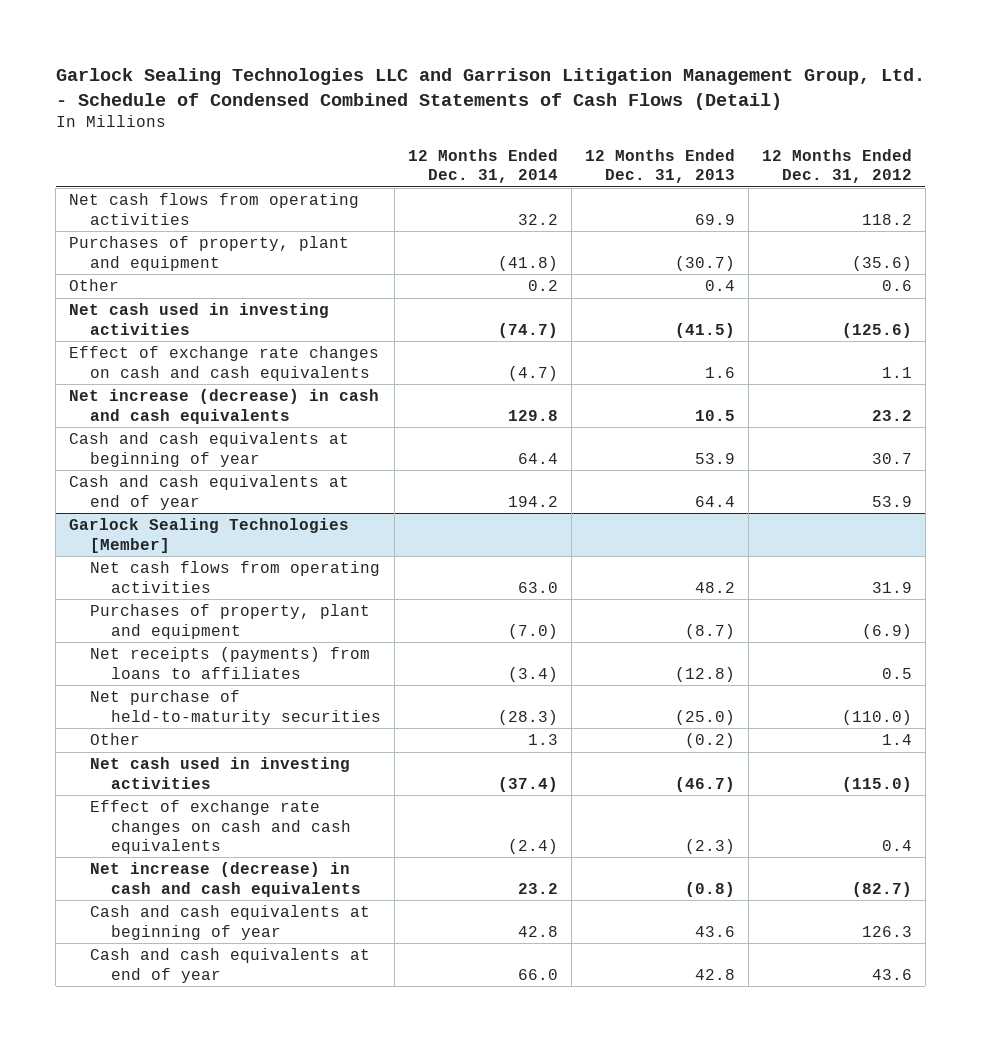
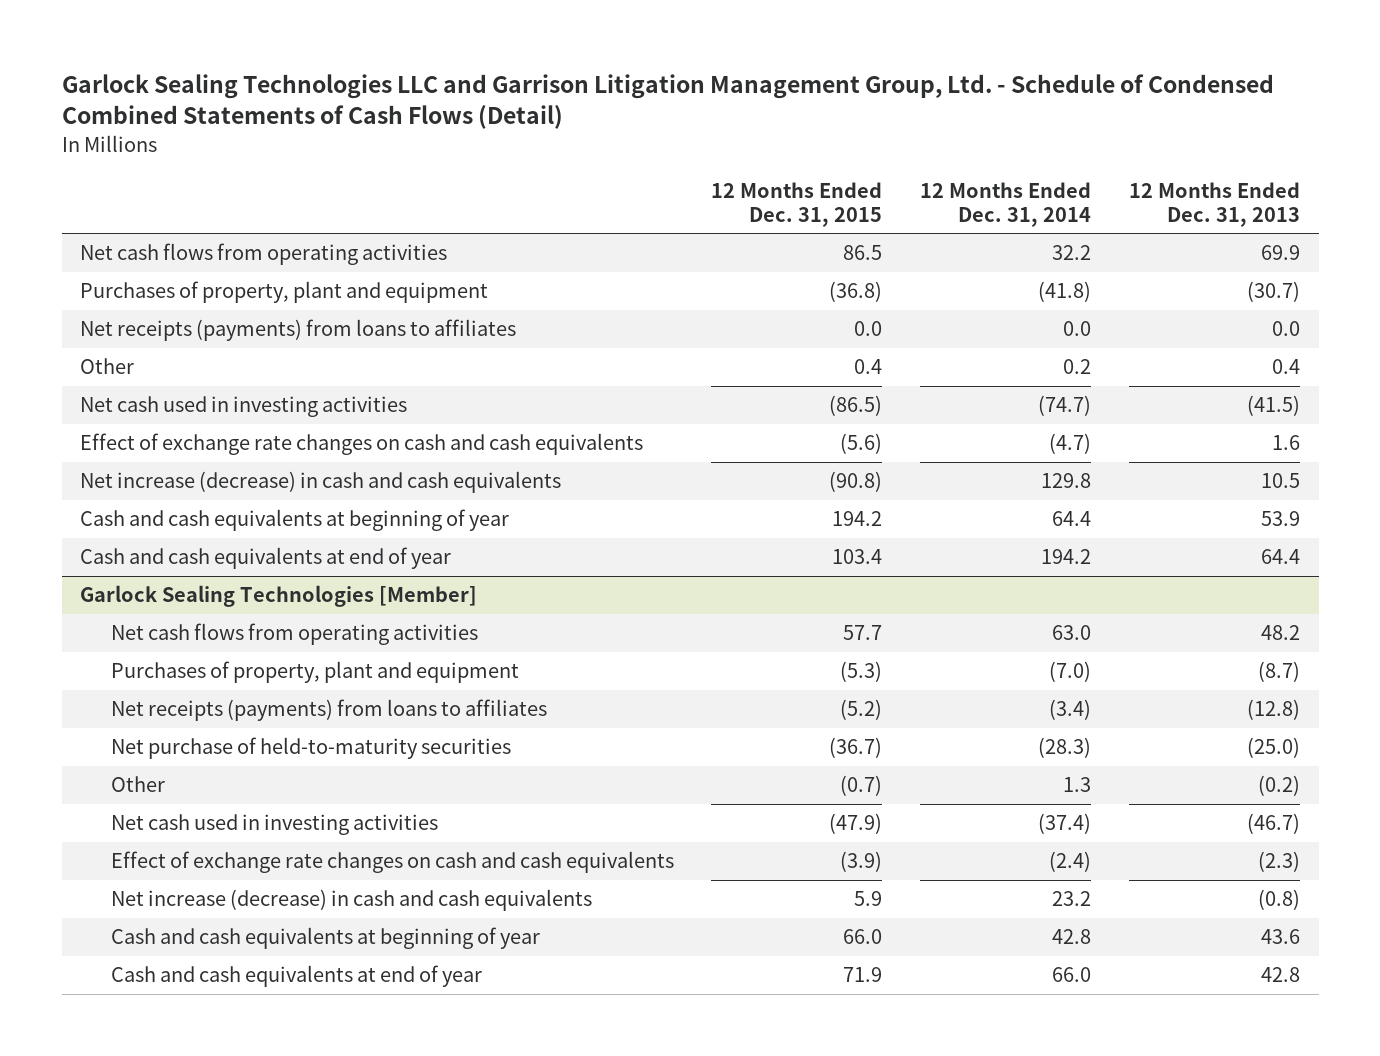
- | 12 Months Ended Dec. 31, 2014 | 12 Months Ended Dec. 31, 2013 | 12 Months Ended Dec. 31, 2012
+ | 12 Months Ended Dec. 31, 2015 | 12 Months Ended Dec. 31, 2014 | 12 Months Ended Dec. 31, 2013
+ Net receipts (payments) from loans to affiliates | 0.0 | 0.0 | 0.0

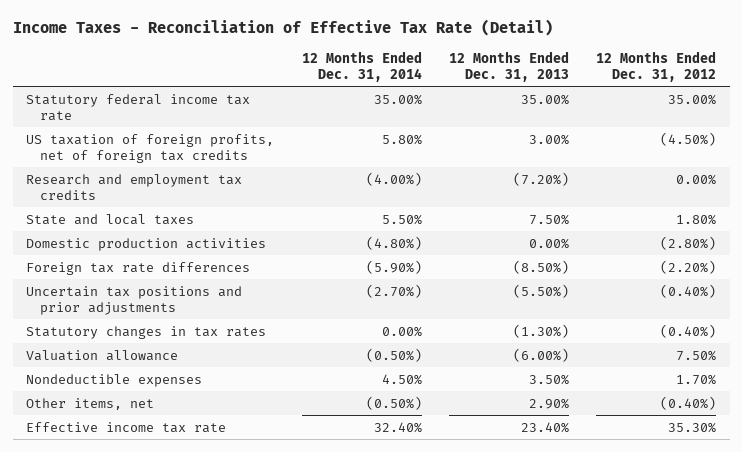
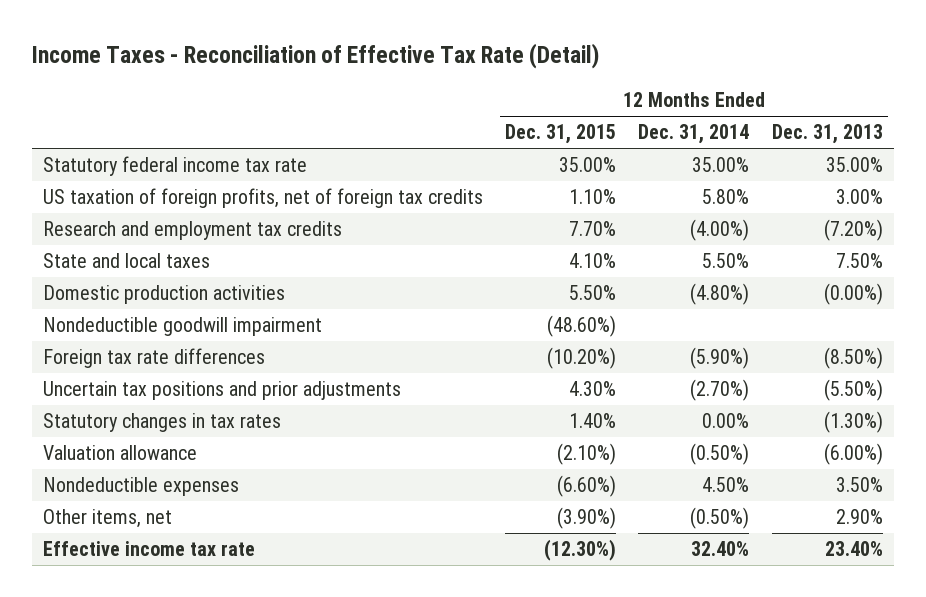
- | 12 Months Ended Dec. 31, 2014 | 12 Months Ended Dec. 31, 2013 | 12 Months Ended Dec. 31, 2012
+ | 12 Months Ended Dec. 31, 2015 | 12 Months Ended Dec. 31, 2014 | 12 Months Ended Dec. 31, 2013
- Domestic production activities | (4.80%) | 0.00% | (2.80%)
+ Domestic production activities | 5.50% | (4.80%) | (0.00%)
+ Nondeductible goodwill impairment | (48.60%) | |

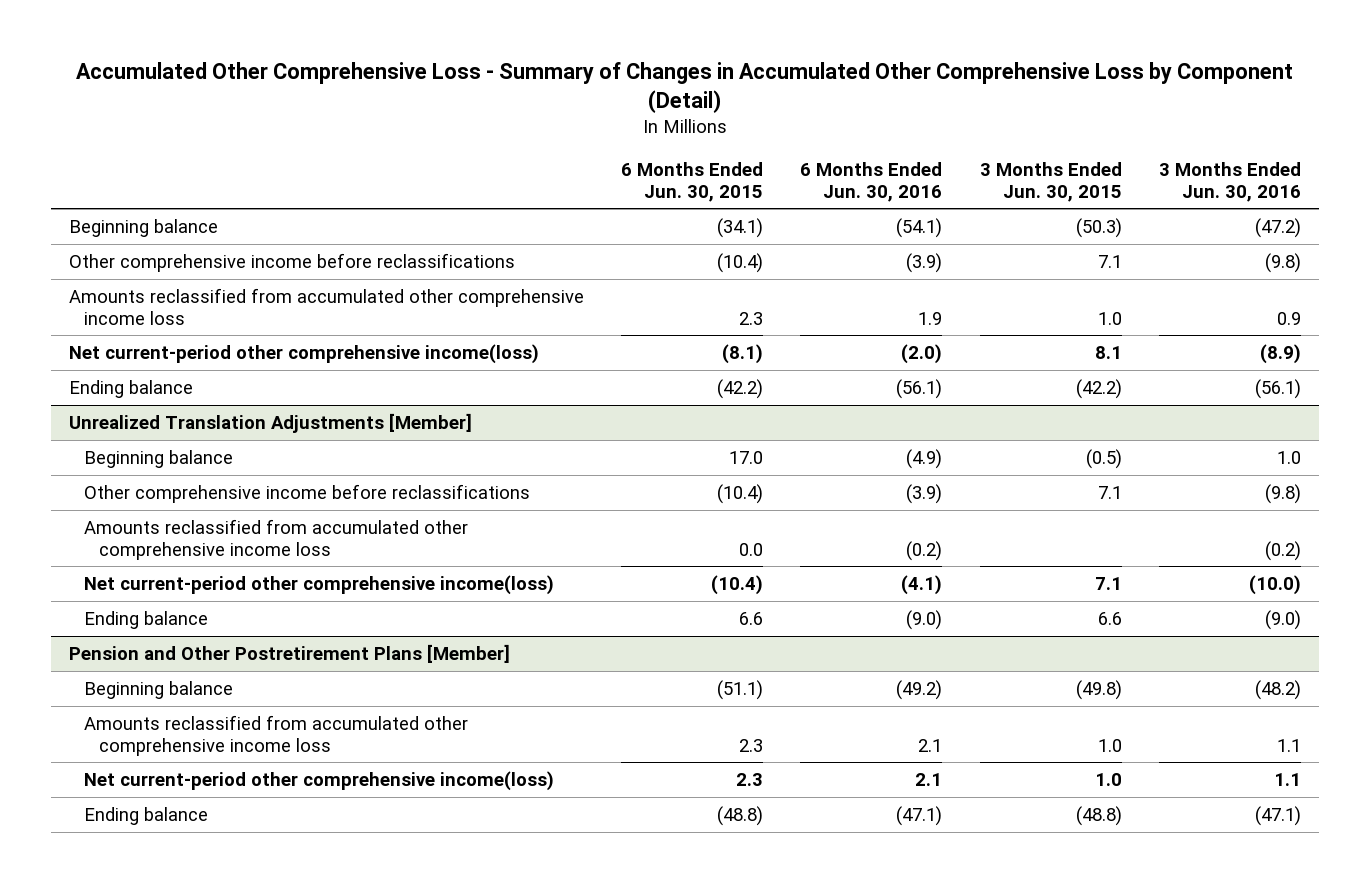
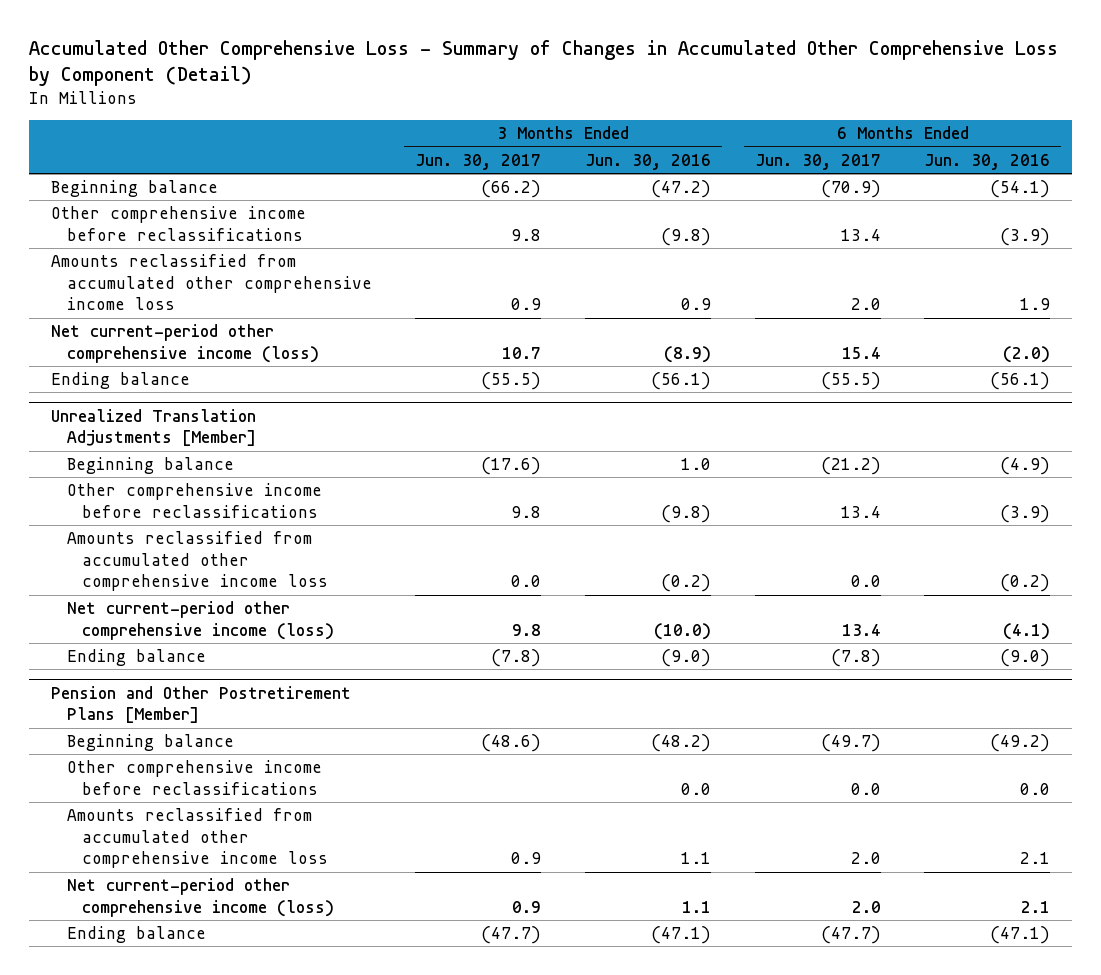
- | 6 Months Ended Jun. 30, 2015 | 6 Months Ended Jun. 30, 2016 | 3 Months Ended Jun. 30, 2015 | 3 Months Ended Jun. 30, 2016
+ | 3 Months Ended Jun. 30, 2017 | 3 Months Ended Jun. 30, 2016 | 6 Months Ended Jun. 30, 2017 | 6 Months Ended Jun. 30, 2016
- Net current-period other comprehensive income(loss) | (8.1) | (2.0) | 8.1 | (8.9)
+ Net current-period other comprehensive income (loss) | 10.7 | (8.9) | 15.4 | (2.0)
@ Unrealized Translation Adjustments [Member]
- Net current-period other comprehensive income(loss) | (10.4) | (4.1) | 7.1 | (10.0)
+ Net current-period other comprehensive income (loss) | 9.8 | (10.0) | 13.4 | (4.1)
@ Pension and Other Postretirement Plans [Member]
+ Other comprehensive income before reclassifications | | 0.0 | 0.0 | 0.0
- Net current-period other comprehensive income(loss) | 2.3 | 2.1 | 1.0 | 1.1
+ Net current-period other comprehensive income (loss) | 0.9 | 1.1 | 2.0 | 2.1

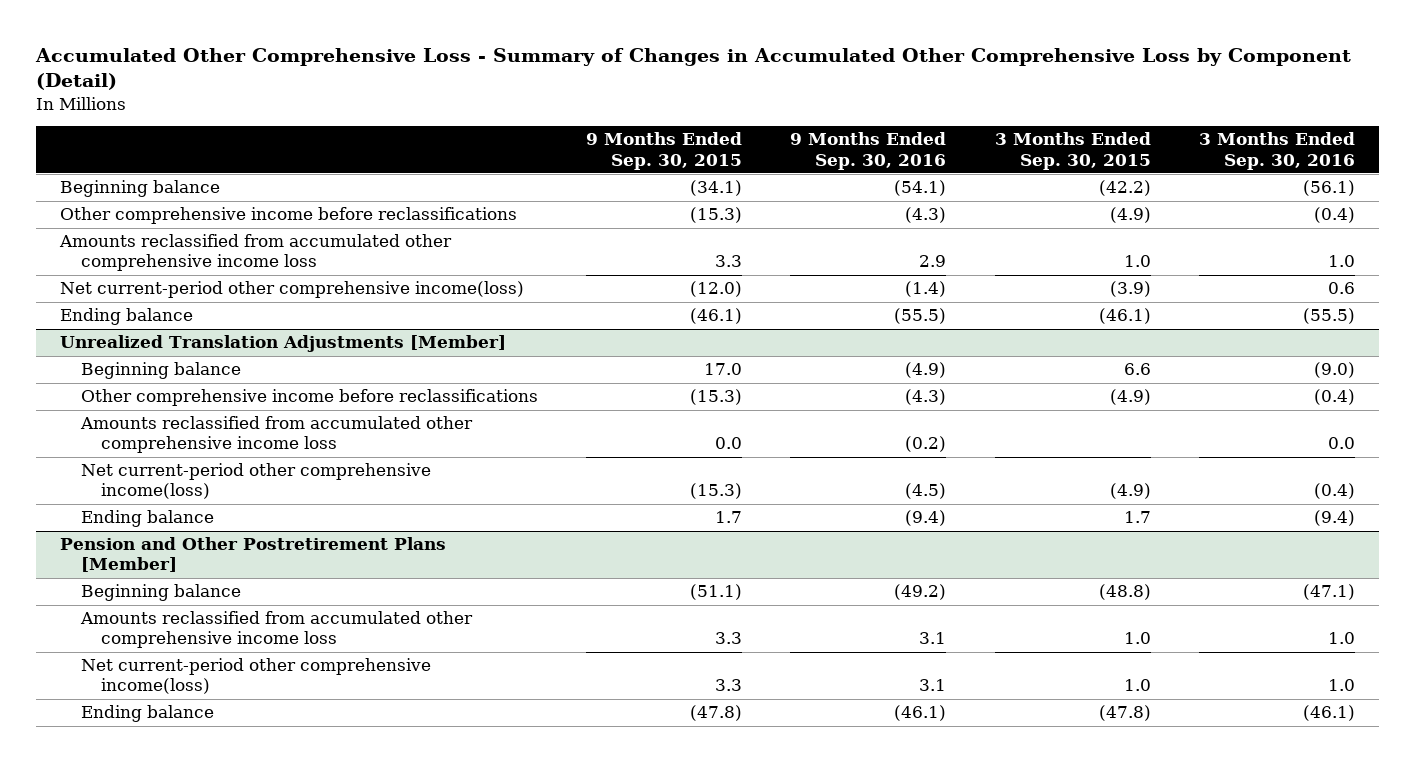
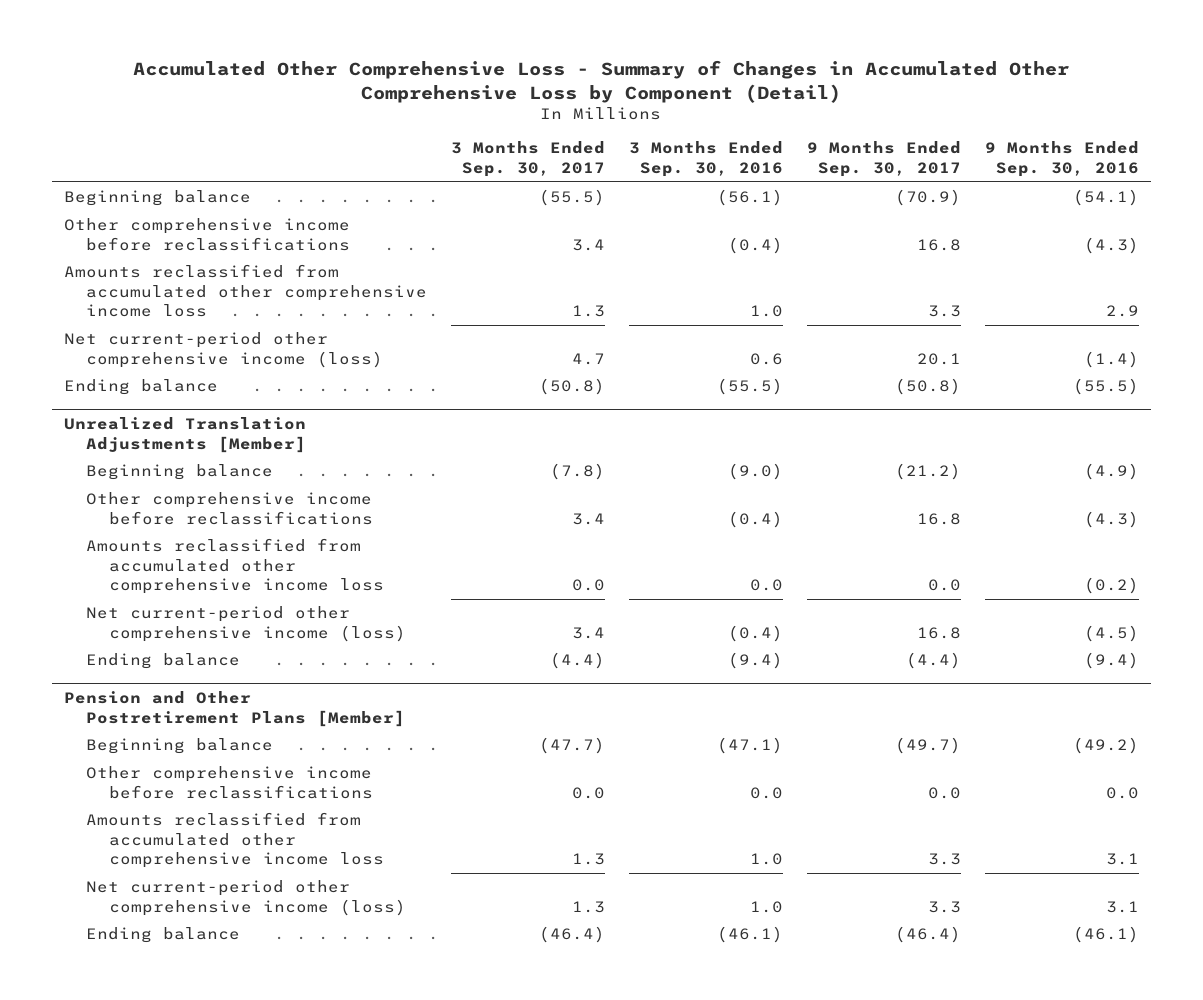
- | 9 Months Ended Sep. 30, 2015 | 9 Months Ended Sep. 30, 2016 | 3 Months Ended Sep. 30, 2015 | 3 Months Ended Sep. 30, 2016
+ | 3 Months Ended Sep. 30, 2017 | 3 Months Ended Sep. 30, 2016 | 9 Months Ended Sep. 30, 2017 | 9 Months Ended Sep. 30, 2016
- Net current-period other comprehensive income(loss) | (12.0) | (1.4) | (3.9) | 0.6
+ Net current-period other comprehensive income (loss) | 4.7 | 0.6 | 20.1 | (1.4)
@ Unrealized Translation Adjustments [Member]
- Net current-period other comprehensive income(loss) | (15.3) | (4.5) | (4.9) | (0.4)
+ Net current-period other comprehensive income (loss) | 3.4 | (0.4) | 16.8 | (4.5)
@ Pension and Other Postretirement Plans [Member]
+ Other comprehensive income before reclassifications | 0.0 | 0.0 | 0.0 | 0.0
- Net current-period other comprehensive income(loss) | 3.3 | 3.1 | 1.0 | 1.0
+ Net current-period other comprehensive income (loss) | 1.3 | 1.0 | 3.3 | 3.1

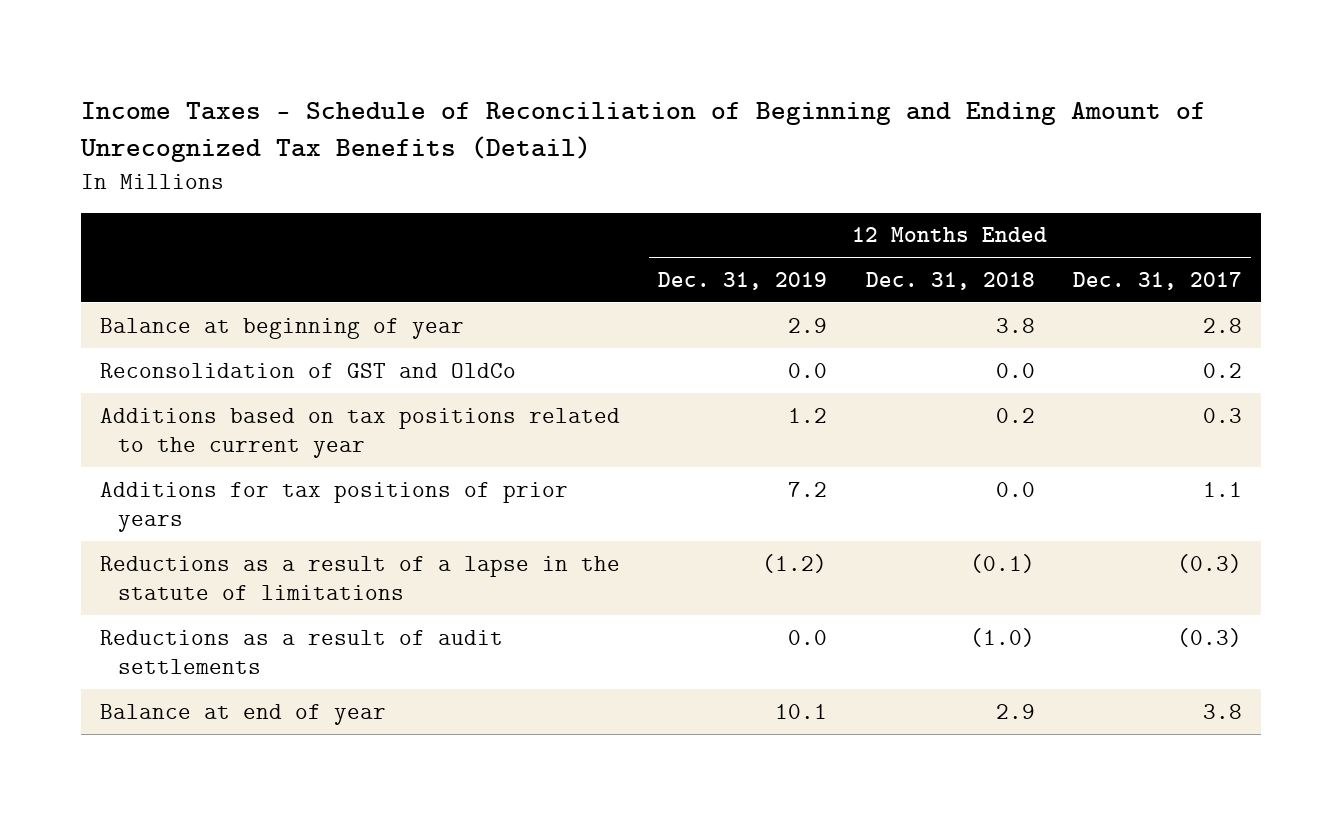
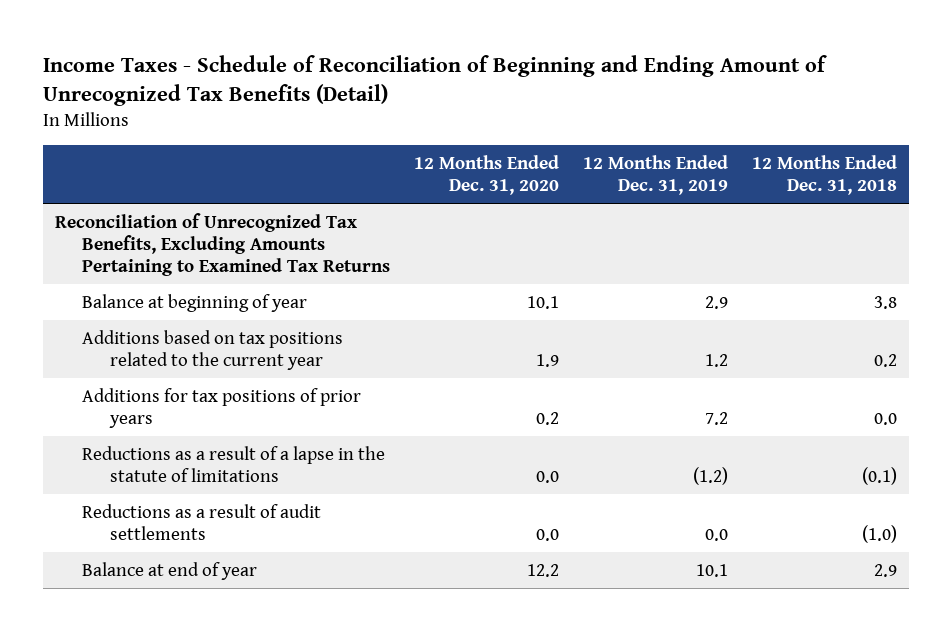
- | 12 Months Ended Dec. 31, 2019 | 12 Months Ended Dec. 31, 2018 | 12 Months Ended Dec. 31, 2017
+ | 12 Months Ended Dec. 31, 2020 | 12 Months Ended Dec. 31, 2019 | 12 Months Ended Dec. 31, 2018
+ Reconciliation of Unrecognized Tax Benefits, Excluding Amounts Pertaining to Examined Tax Returns
- Reconsolidation of GST and OldCo | 0.0 | 0.0 | 0.2

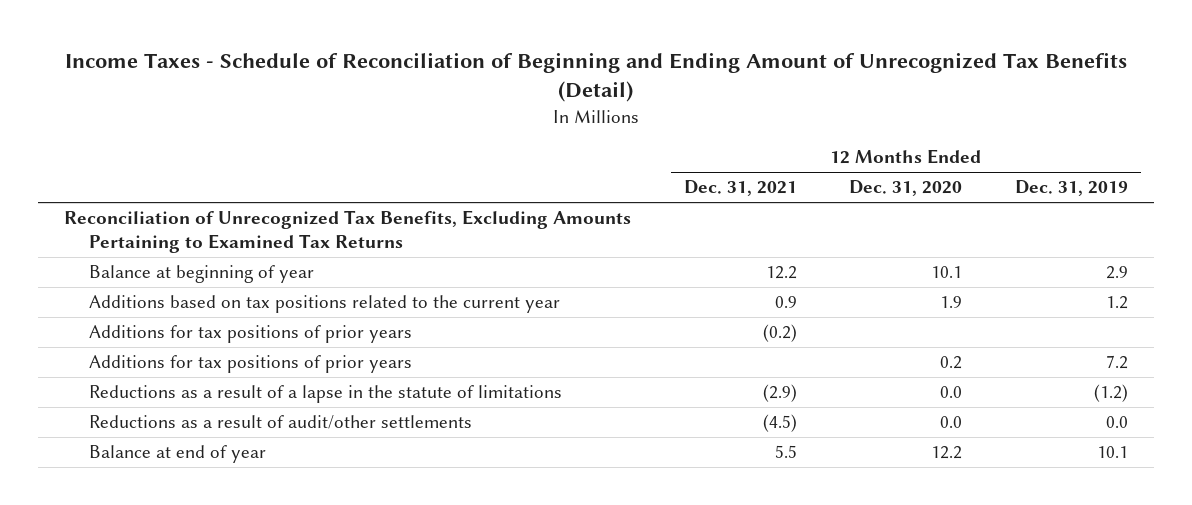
- | 12 Months Ended Dec. 31, 2020 | 12 Months Ended Dec. 31, 2019 | 12 Months Ended Dec. 31, 2018
+ | 12 Months Ended Dec. 31, 2021 | 12 Months Ended Dec. 31, 2020 | 12 Months Ended Dec. 31, 2019
+ Additions for tax positions of prior years | (0.2) | |
- Reductions as a result of audit settlements | 0.0 | 0.0 | (1.0)
+ Reductions as a result of audit/other settlements | (4.5) | 0.0 | 0.0

